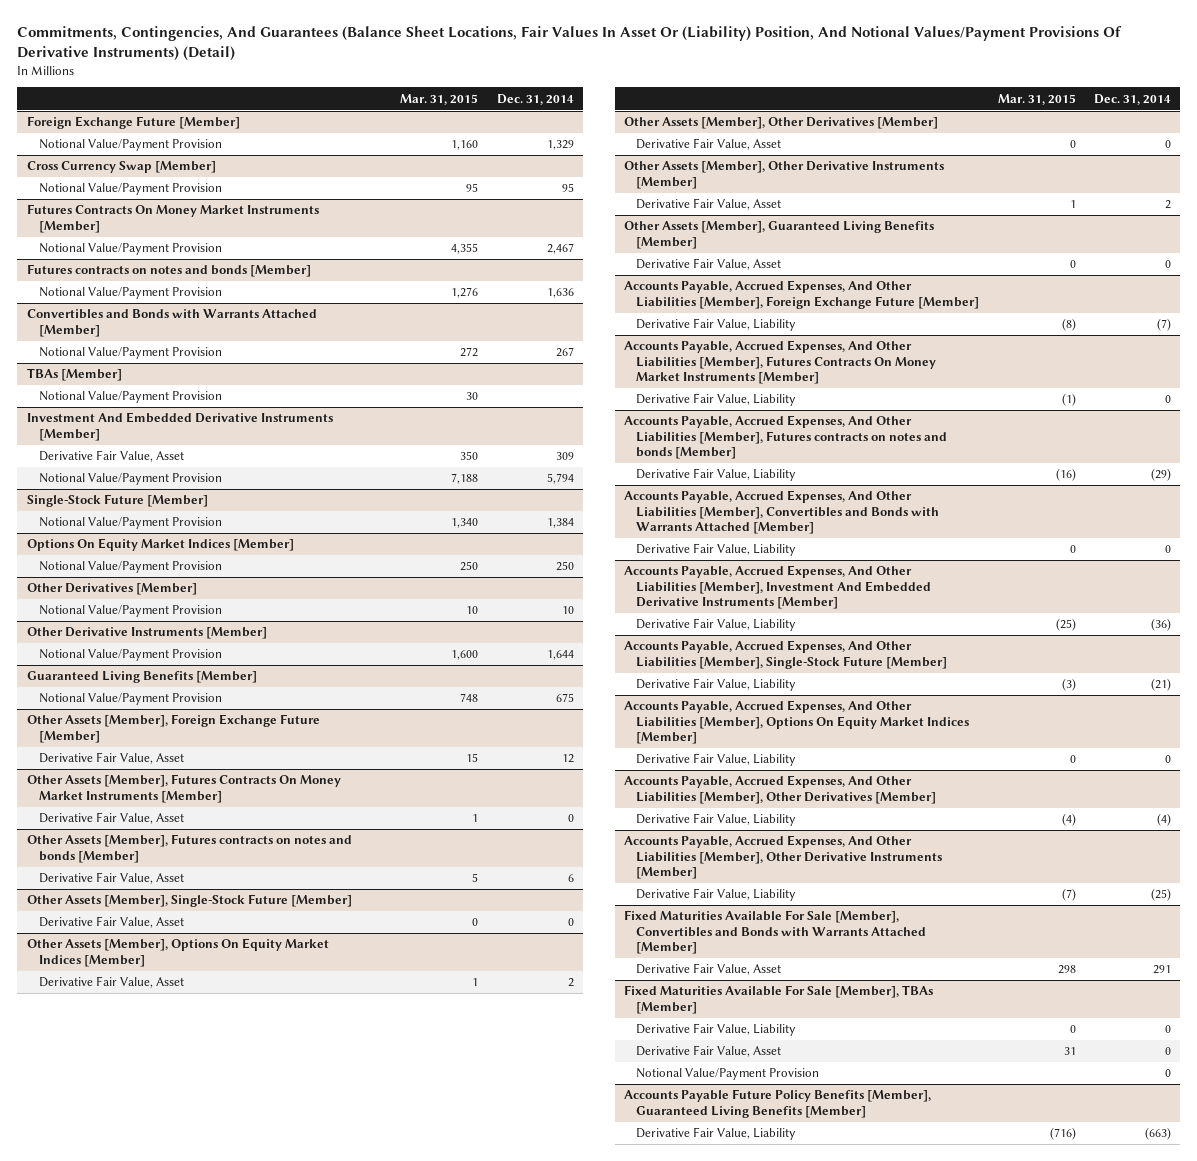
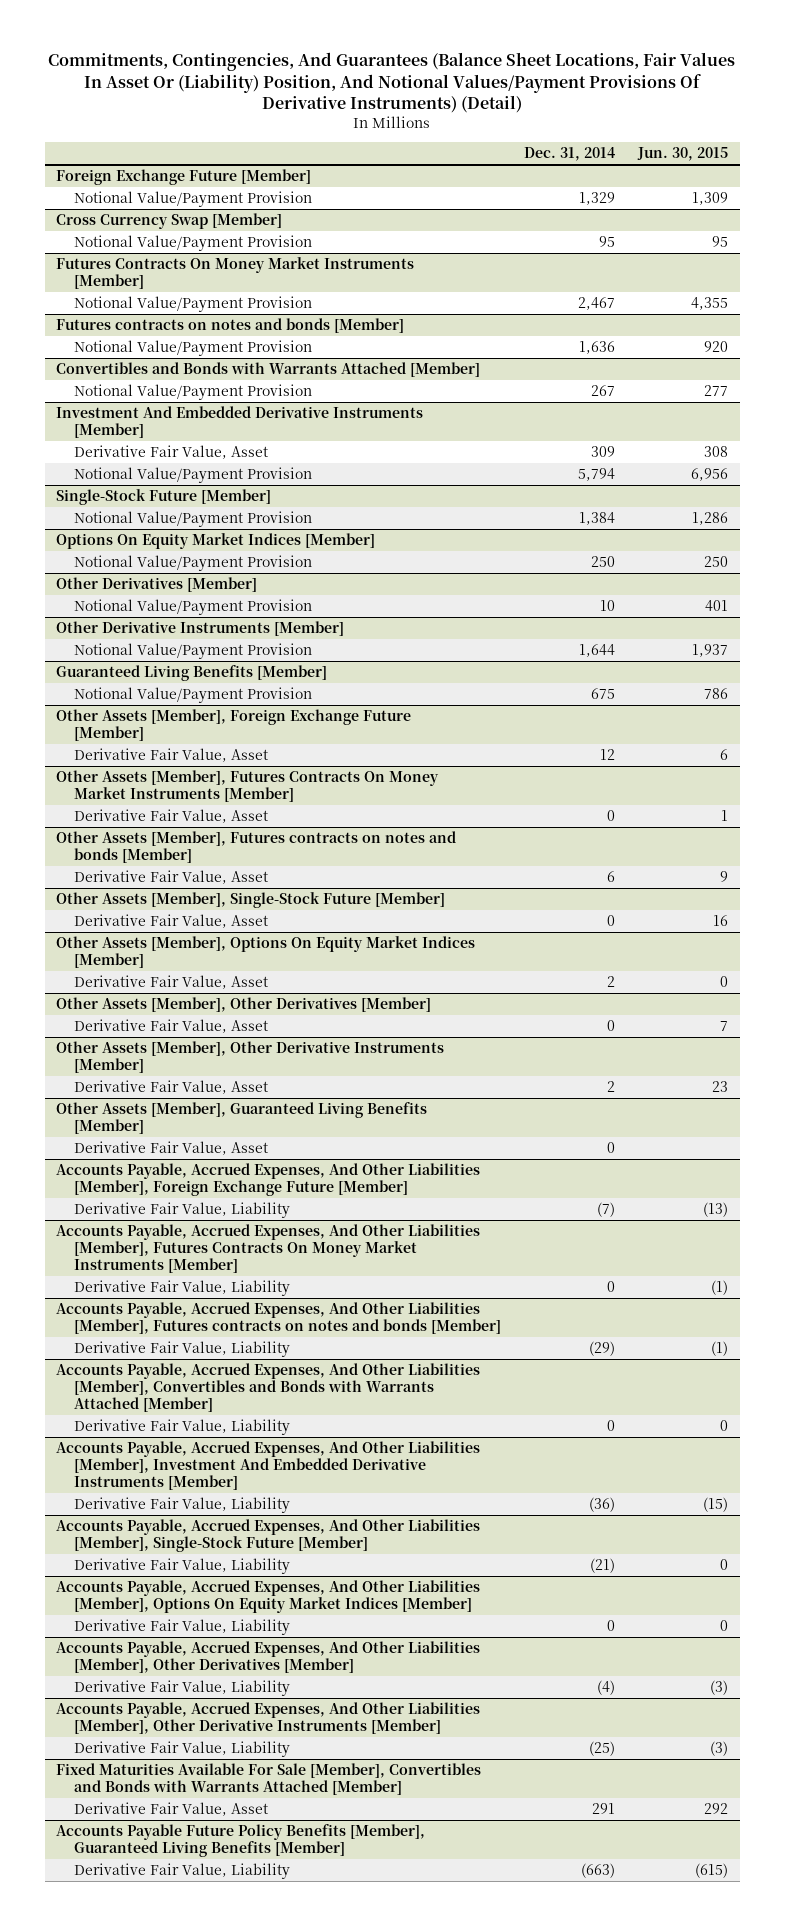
- | Mar. 31, 2015 | Dec. 31, 2014
+ | Dec. 31, 2014 | Jun. 30, 2015
- TBAs [Member]
- Notional Value/Payment Provision | 30 |
- Fixed Maturities Available For Sale [Member], TBAs [Member]
- Derivative Fair Value, Liability | 0 | 0
- Derivative Fair Value, Asset | 31 | 0
- Notional Value/Payment Provision | | 0

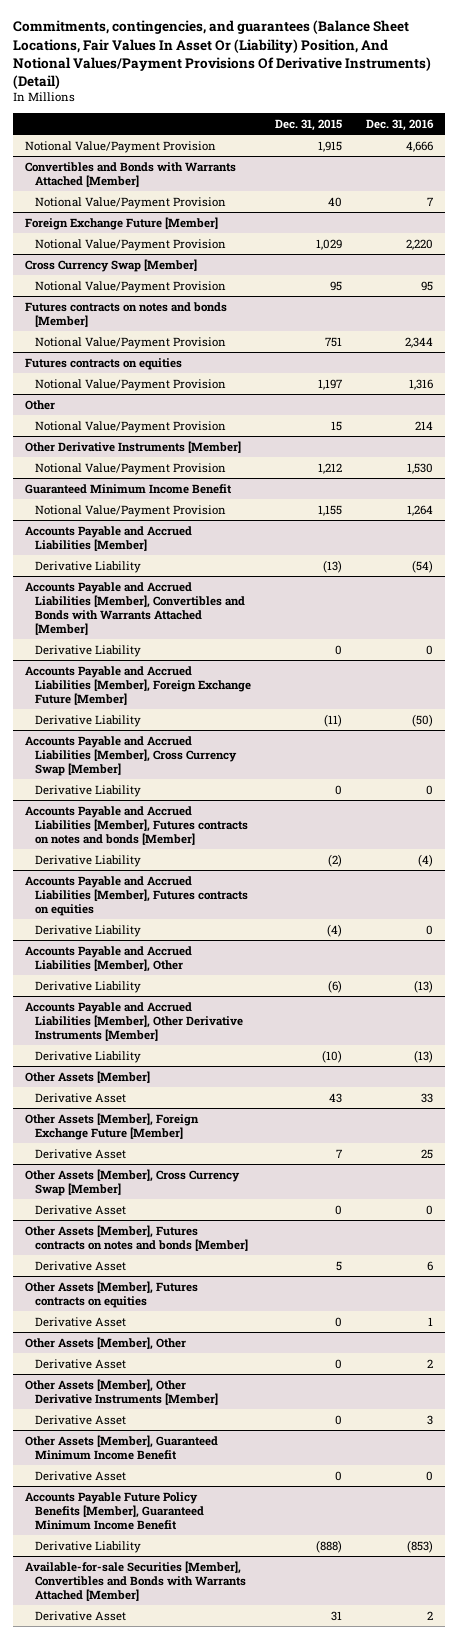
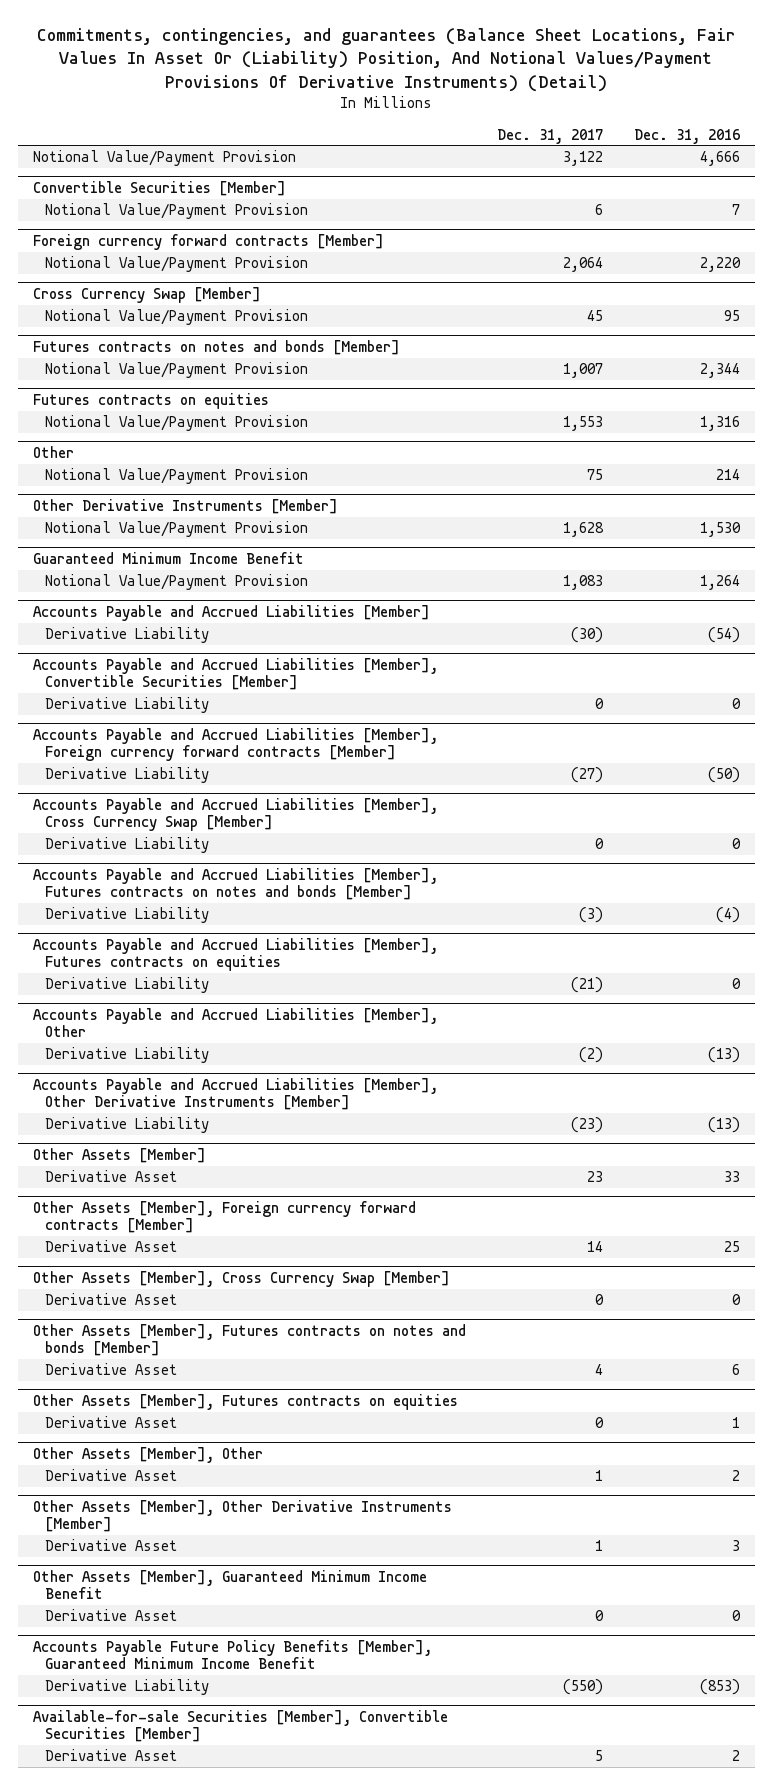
- | Dec. 31, 2015 | Dec. 31, 2016
+ | Dec. 31, 2017 | Dec. 31, 2016
- Convertibles and Bonds with Warrants Attached [Member]
+ Convertible Securities [Member]
- Foreign Exchange Future [Member]
+ Foreign currency forward contracts [Member]
- Accounts Payable and Accrued Liabilities [Member], Convertibles and Bonds with Warrants Attached [Member]
+ Accounts Payable and Accrued Liabilities [Member], Convertible Securities [Member]
- Accounts Payable and Accrued Liabilities [Member], Foreign Exchange Future [Member]
+ Accounts Payable and Accrued Liabilities [Member], Foreign currency forward contracts [Member]
- Other Assets [Member], Foreign Exchange Future [Member]
+ Other Assets [Member], Foreign currency forward contracts [Member]
- Available-for-sale Securities [Member], Convertibles and Bonds with Warrants Attached [Member]
+ Available-for-sale Securities [Member], Convertible Securities [Member]

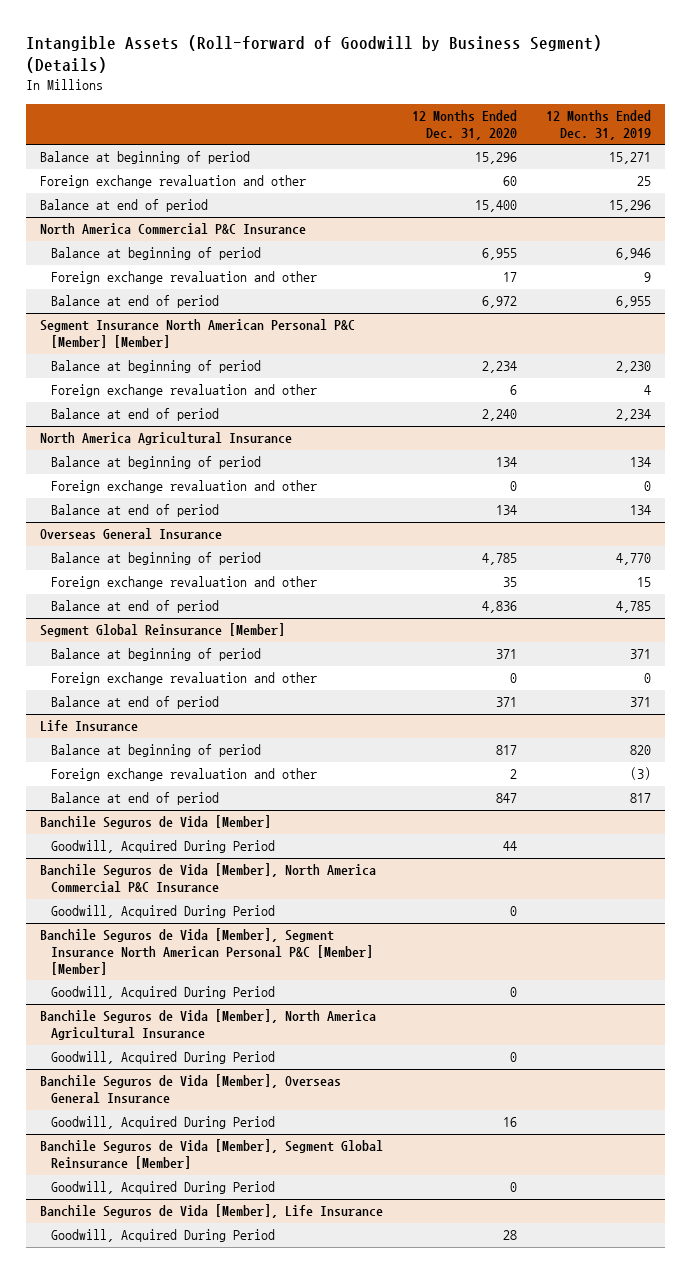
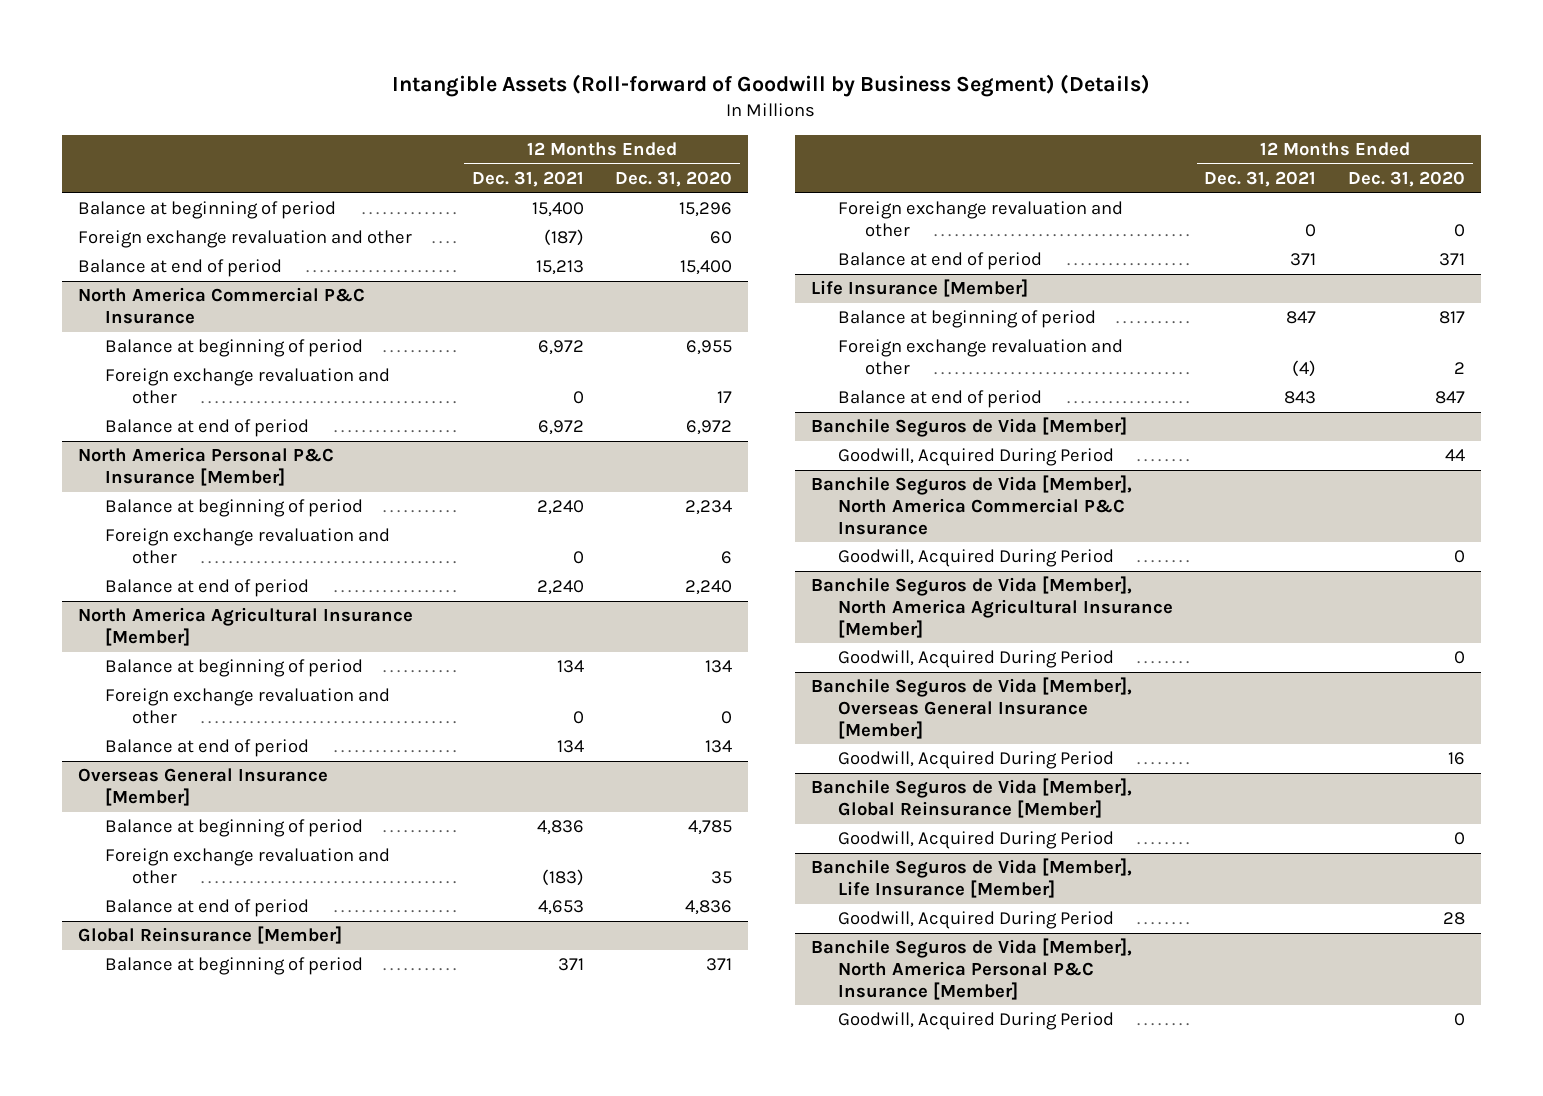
- | 12 Months Ended Dec. 31, 2020 | 12 Months Ended Dec. 31, 2019
+ | 12 Months Ended Dec. 31, 2021 | 12 Months Ended Dec. 31, 2020
- Segment Insurance North American Personal P&C [Member] [Member]
+ North America Personal P&C Insurance [Member]
- North America Agricultural Insurance
+ North America Agricultural Insurance [Member]
- Overseas General Insurance
+ Overseas General Insurance [Member]
- Segment Global Reinsurance [Member]
+ Global Reinsurance [Member]
- Life Insurance
+ Life Insurance [Member]
- Banchile Seguros de Vida [Member], Segment Insurance North American Personal P&C [Member] [Member]
- Goodwill, Acquired During Period | 0 |
- Banchile Seguros de Vida [Member], North America Agricultural Insurance
+ Banchile Seguros de Vida [Member], North America Agricultural Insurance [Member]
- Banchile Seguros de Vida [Member], Overseas General Insurance
+ Banchile Seguros de Vida [Member], Overseas General Insurance [Member]
- Banchile Seguros de Vida [Member], Segment Global Reinsurance [Member]
+ Banchile Seguros de Vida [Member], Global Reinsurance [Member]
- Banchile Seguros de Vida [Member], Life Insurance
+ Banchile Seguros de Vida [Member], Life Insurance [Member]
+ Banchile Seguros de Vida [Member], North America Personal P&C Insurance [Member]
+ Goodwill, Acquired During Period | | 0

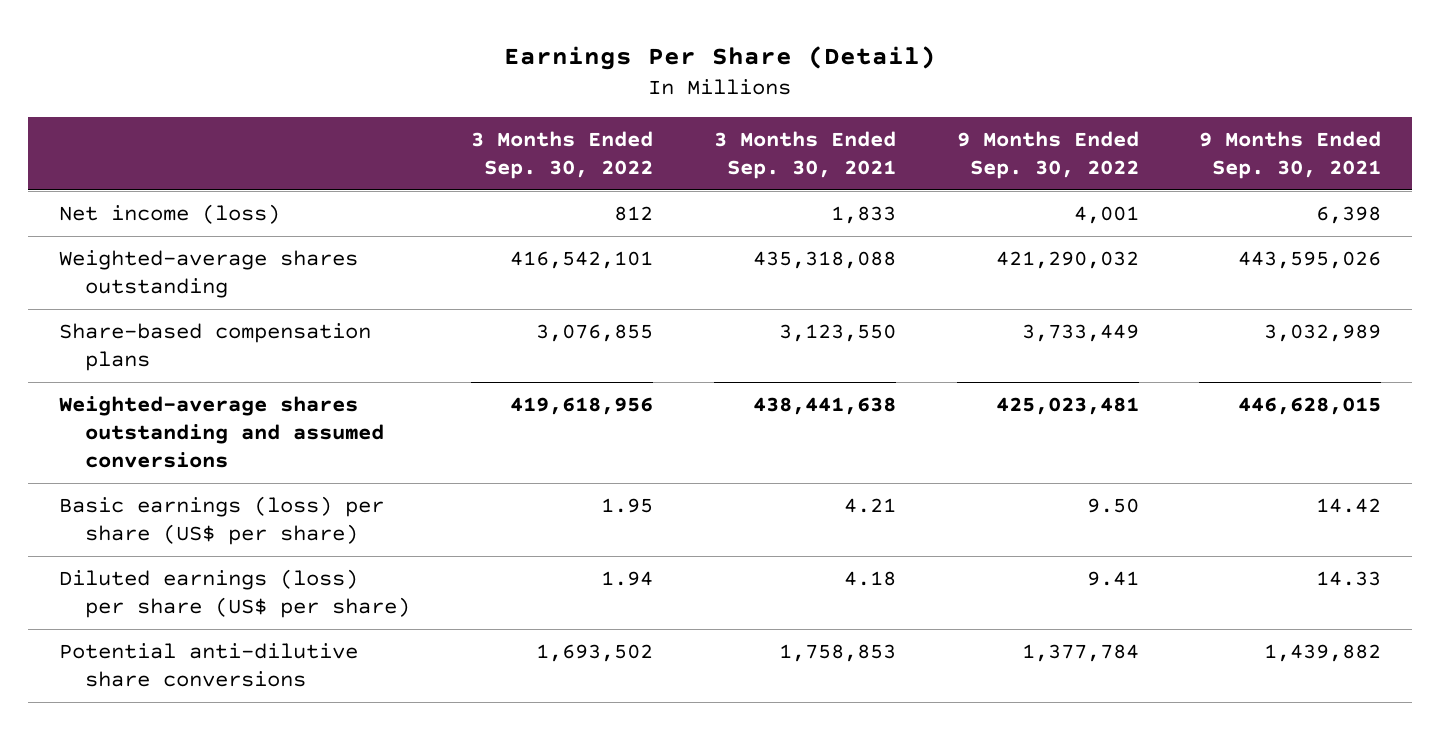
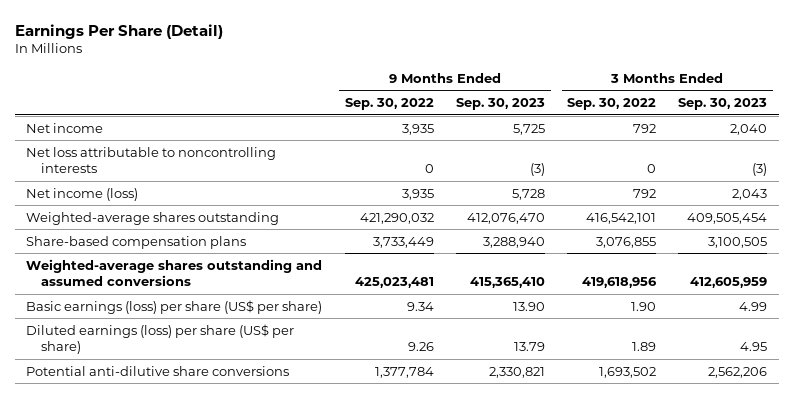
- | 3 Months Ended Sep. 30, 2022 | 3 Months Ended Sep. 30, 2021 | 9 Months Ended Sep. 30, 2022 | 9 Months Ended Sep. 30, 2021
+ | 9 Months Ended Sep. 30, 2022 | 9 Months Ended Sep. 30, 2023 | 3 Months Ended Sep. 30, 2022 | 3 Months Ended Sep. 30, 2023
- Net income (loss) | 812 | 1,833 | 4,001 | 6,398
+ Net income | 3,935 | 5,725 | 792 | 2,040
+ Net loss attributable to noncontrolling interests | 0 | (3) | 0 | (3)
+ Net income (loss) | 3,935 | 5,728 | 792 | 2,043
- Basic earnings (loss) per share (US$ per share) | 1.95 | 4.21 | 9.50 | 14.42
- Diluted earnings (loss) per share (US$ per share) | 1.94 | 4.18 | 9.41 | 14.33
+ Basic earnings (loss) per share (US$ per share) | 9.34 | 13.90 | 1.90 | 4.99
+ Diluted earnings (loss) per share (US$ per share) | 9.26 | 13.79 | 1.89 | 4.95

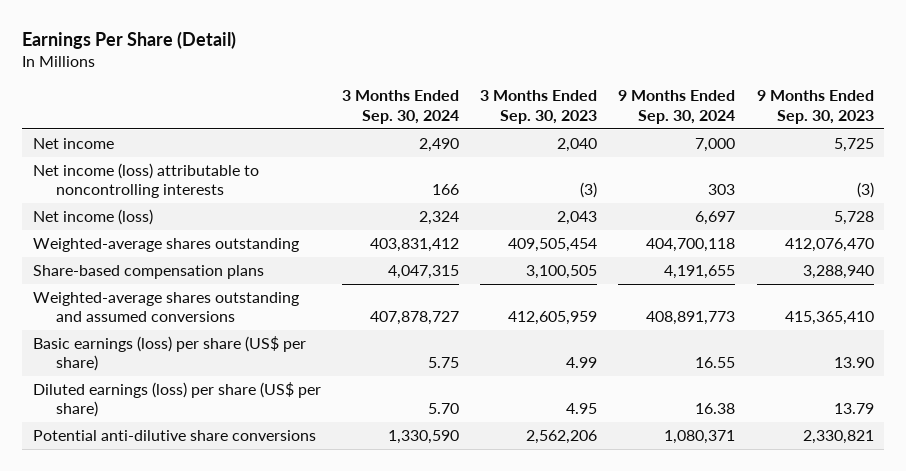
- | 9 Months Ended Sep. 30, 2022 | 9 Months Ended Sep. 30, 2023 | 3 Months Ended Sep. 30, 2022 | 3 Months Ended Sep. 30, 2023
+ | 3 Months Ended Sep. 30, 2024 | 3 Months Ended Sep. 30, 2023 | 9 Months Ended Sep. 30, 2024 | 9 Months Ended Sep. 30, 2023
- Net loss attributable to noncontrolling interests | 0 | (3) | 0 | (3)
+ Net income (loss) attributable to noncontrolling interests | 166 | (3) | 303 | (3)

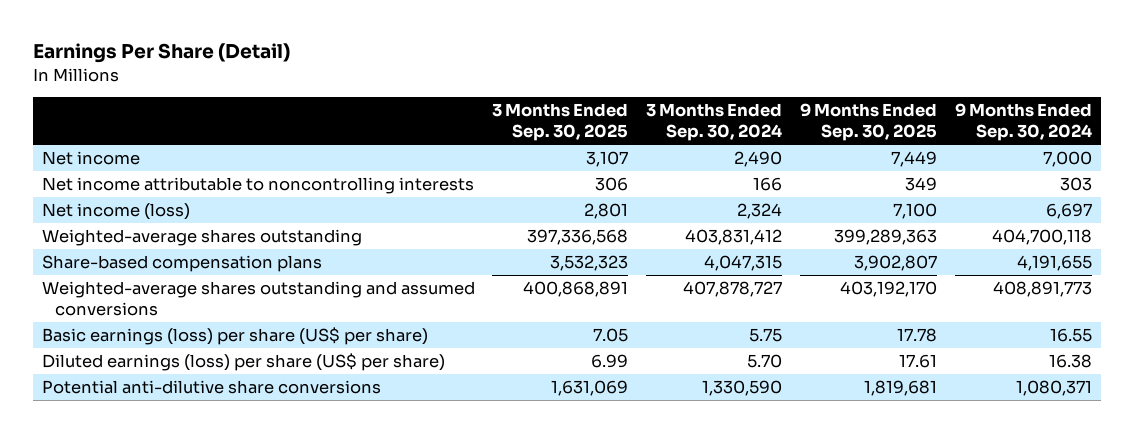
- | 3 Months Ended Sep. 30, 2024 | 3 Months Ended Sep. 30, 2023 | 9 Months Ended Sep. 30, 2024 | 9 Months Ended Sep. 30, 2023
+ | 3 Months Ended Sep. 30, 2025 | 3 Months Ended Sep. 30, 2024 | 9 Months Ended Sep. 30, 2025 | 9 Months Ended Sep. 30, 2024
- Net income (loss) attributable to noncontrolling interests | 166 | (3) | 303 | (3)
+ Net income attributable to noncontrolling interests | 306 | 166 | 349 | 303

